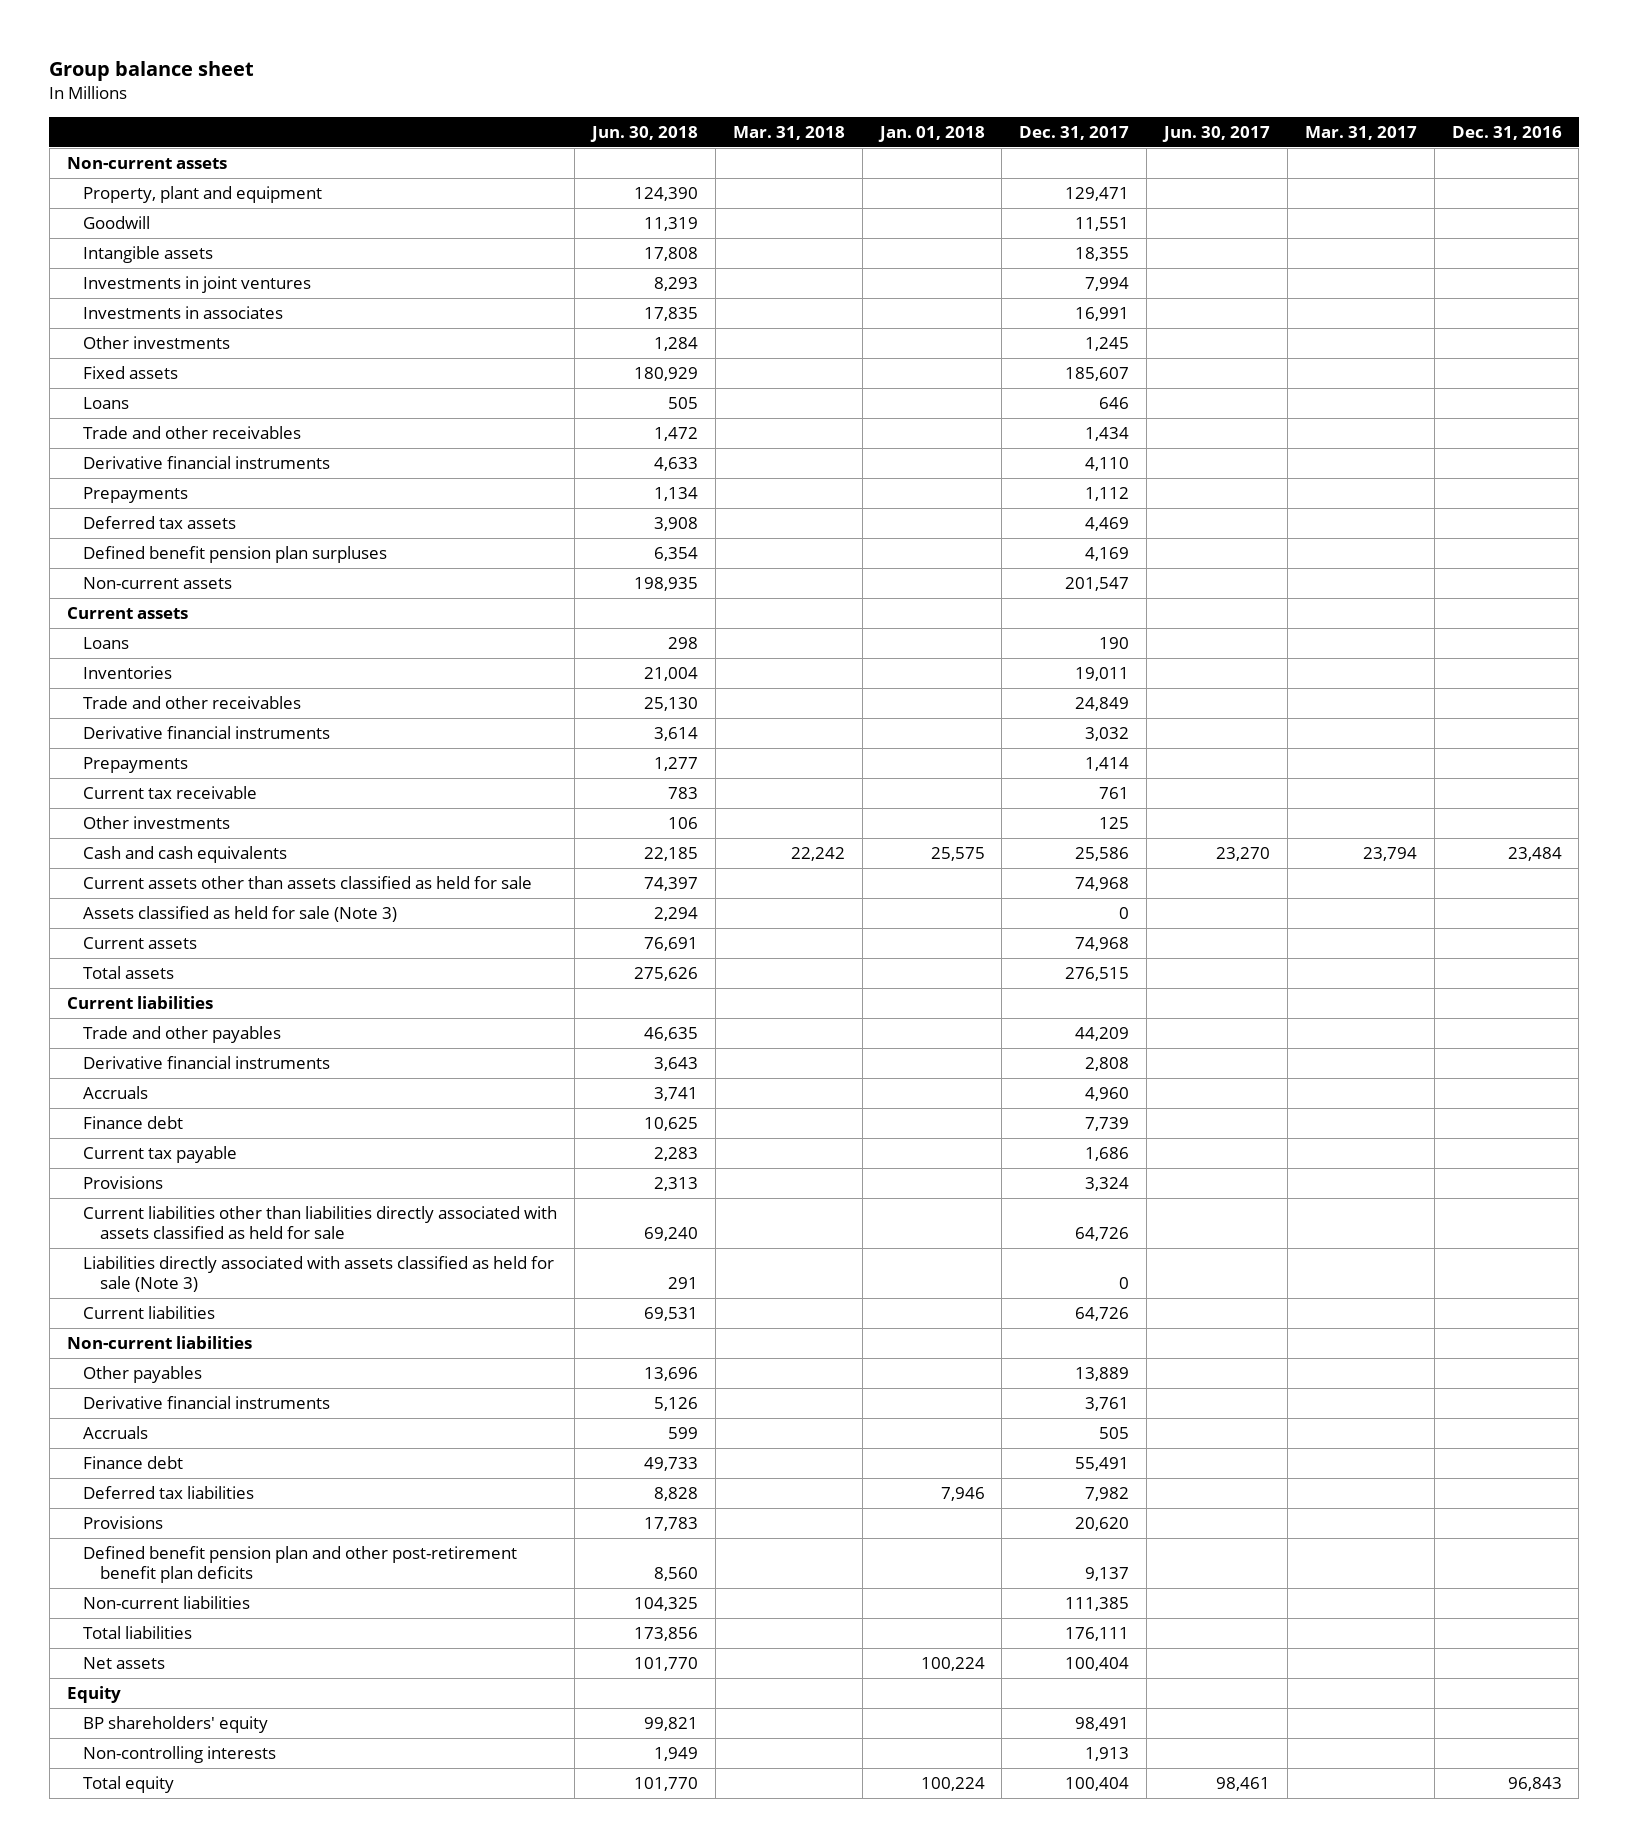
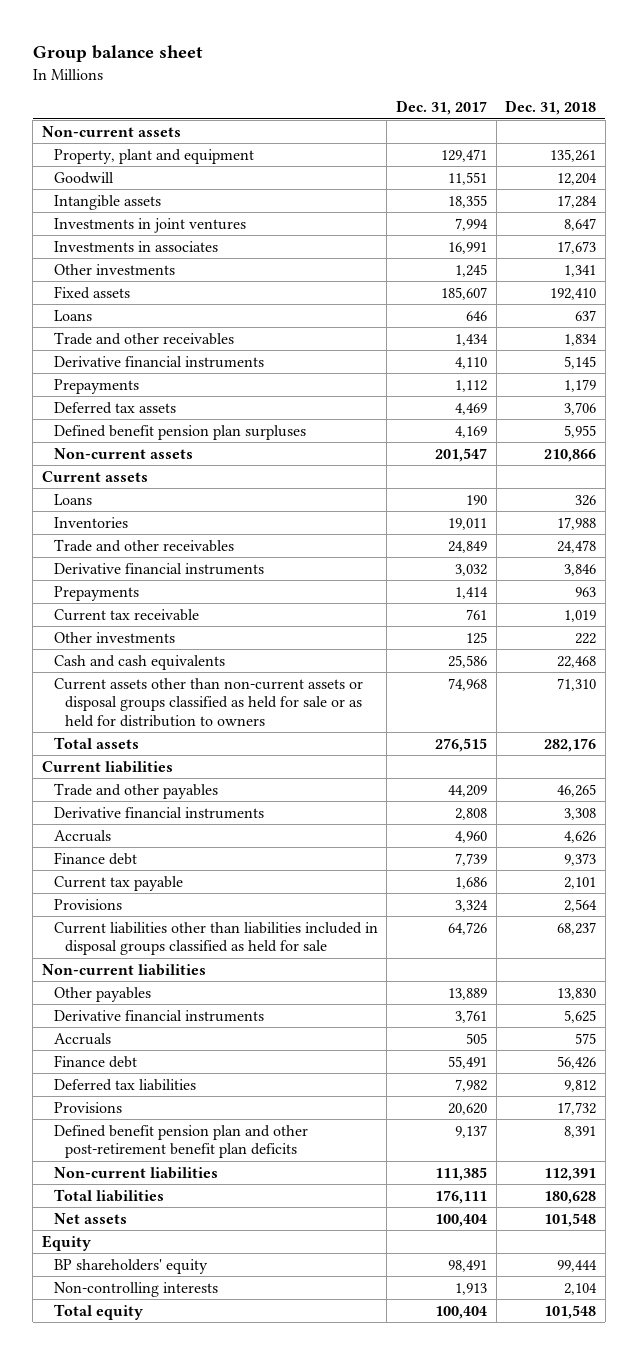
- | Jun. 30, 2018 | Mar. 31, 2018 | Jan. 01, 2018 | Dec. 31, 2017 | Jun. 30, 2017 | Mar. 31, 2017 | Dec. 31, 2016
+ | Dec. 31, 2017 | Dec. 31, 2018
- Current assets other than assets classified as held for sale | 74,397 | | | 74,968 | | |
- Assets classified as held for sale (Note 3) | 2,294 | | | 0 | | |
- Current assets | 76,691 | | | 74,968 | | |
+ Current assets other than non-current assets or disposal groups classified as held for sale or as held for distribution to owners | 74,968 | 71,310
- Current liabilities other than liabilities directly associated with assets classified as held for sale | 69,240 | | | 64,726 | | |
- Liabilities directly associated with assets classified as held for sale (Note 3) | 291 | | | 0 | | |
- Current liabilities | 69,531 | | | 64,726 | | |
+ Current liabilities other than liabilities included in disposal groups classified as held for sale | 64,726 | 68,237

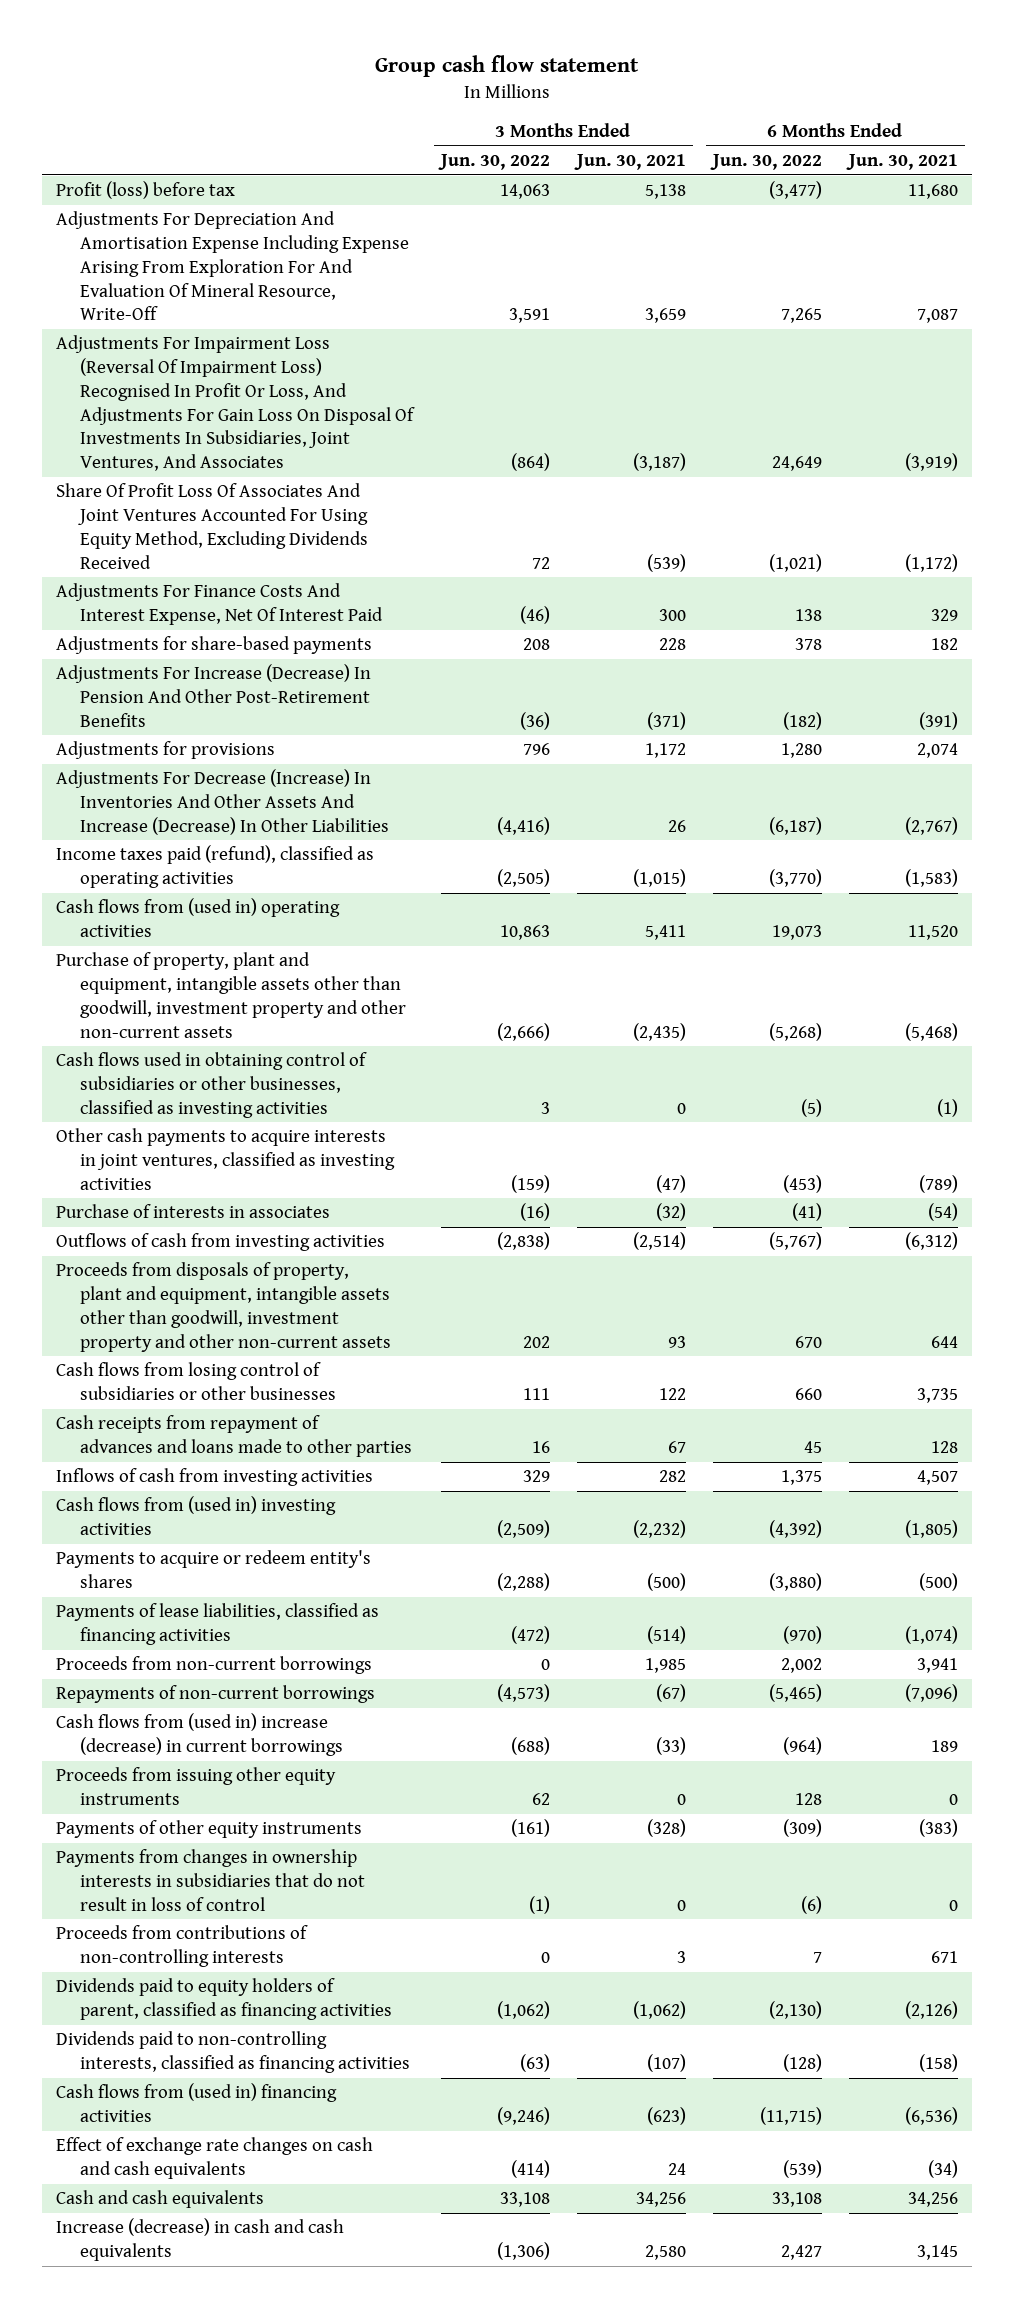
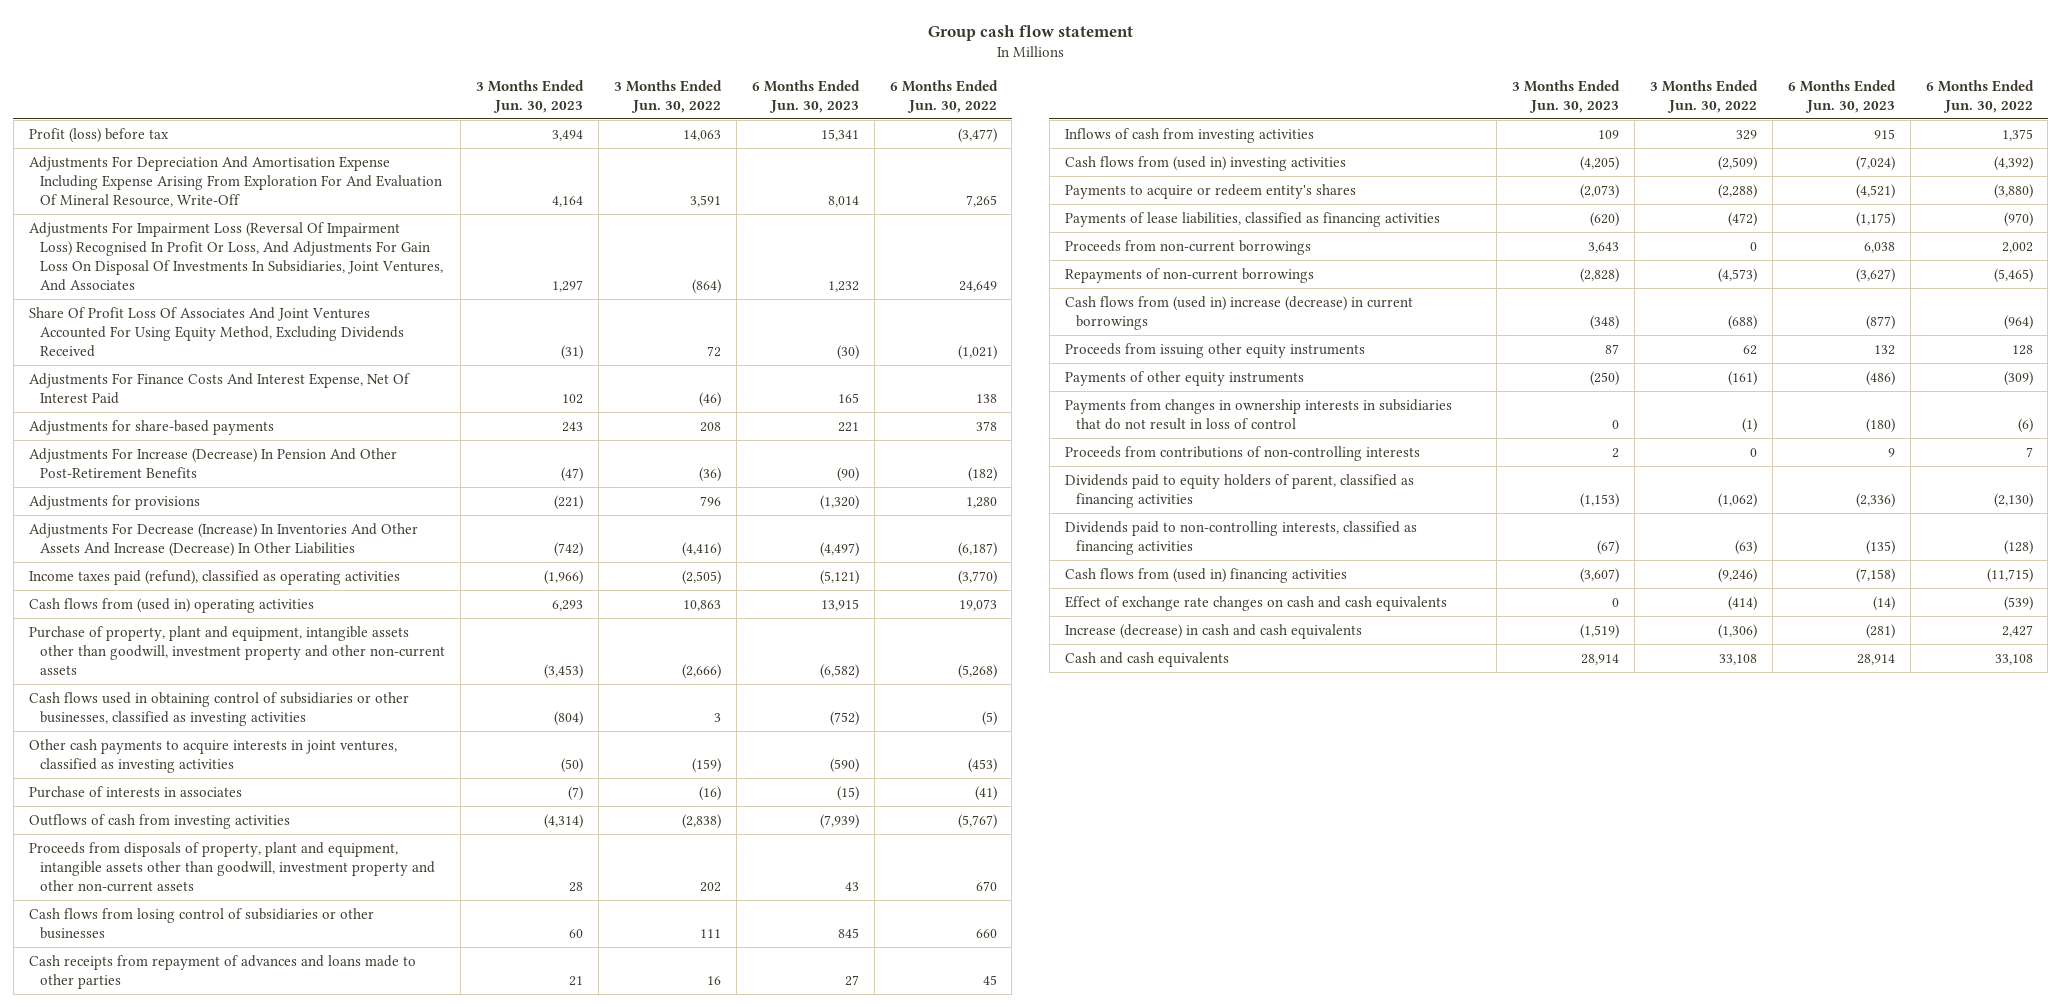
- | 3 Months Ended Jun. 30, 2022 | 3 Months Ended Jun. 30, 2021 | 6 Months Ended Jun. 30, 2022 | 6 Months Ended Jun. 30, 2021
+ | 3 Months Ended Jun. 30, 2023 | 3 Months Ended Jun. 30, 2022 | 6 Months Ended Jun. 30, 2023 | 6 Months Ended Jun. 30, 2022
moved down: Cash and cash equivalents | 28,914 | 33,108 | 28,914 | 33,108

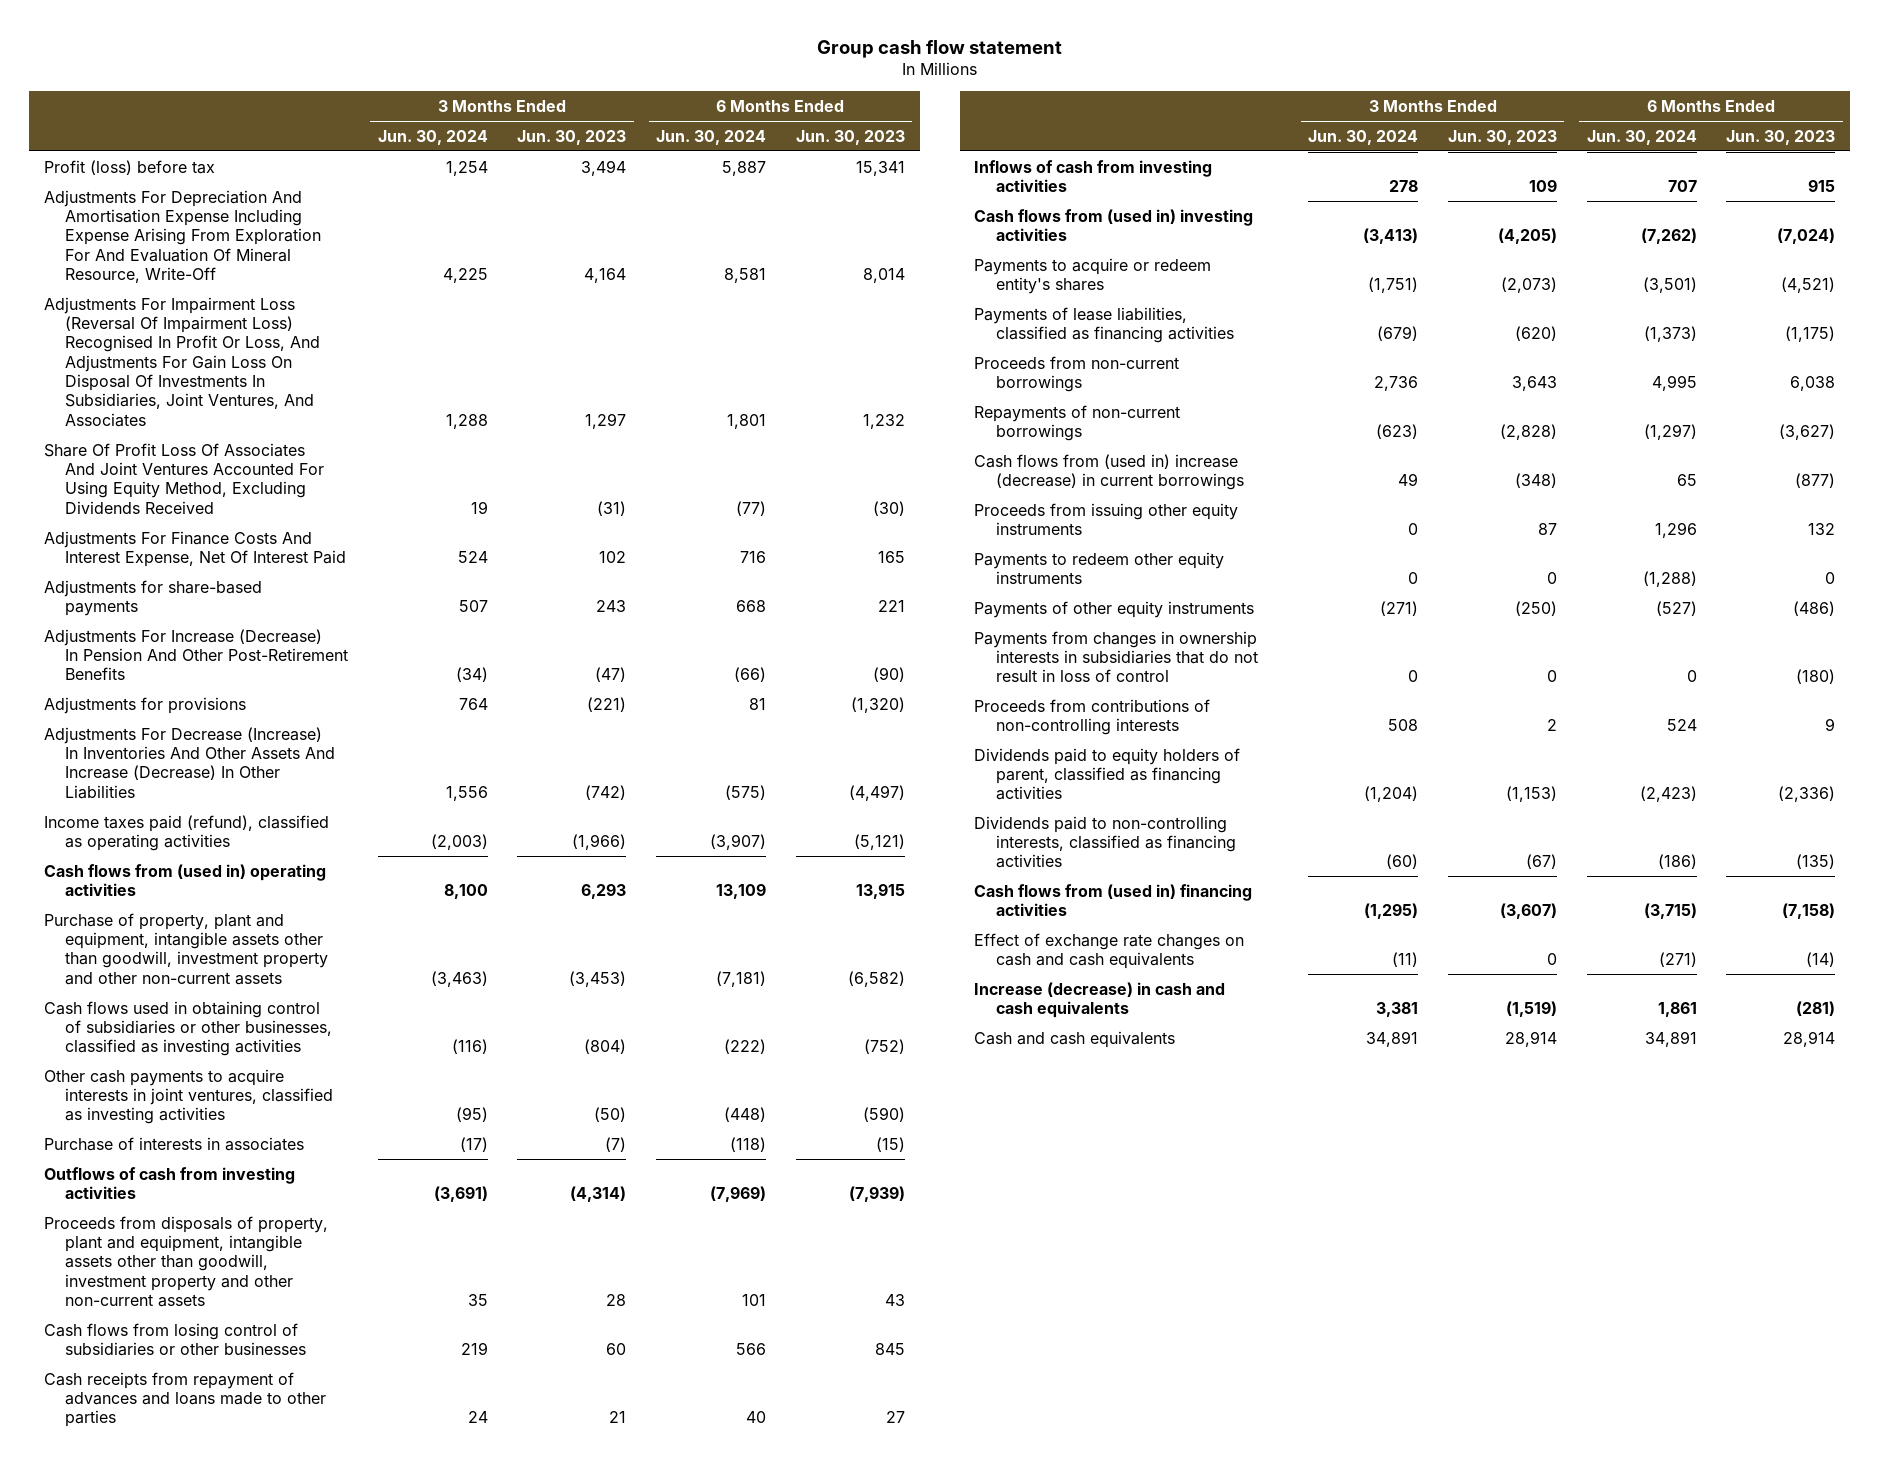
- | 3 Months Ended Jun. 30, 2023 | 3 Months Ended Jun. 30, 2022 | 6 Months Ended Jun. 30, 2023 | 6 Months Ended Jun. 30, 2022
+ | 3 Months Ended Jun. 30, 2024 | 3 Months Ended Jun. 30, 2023 | 6 Months Ended Jun. 30, 2024 | 6 Months Ended Jun. 30, 2023
+ Payments to redeem other equity instruments | 0 | 0 | (1,288) | 0

